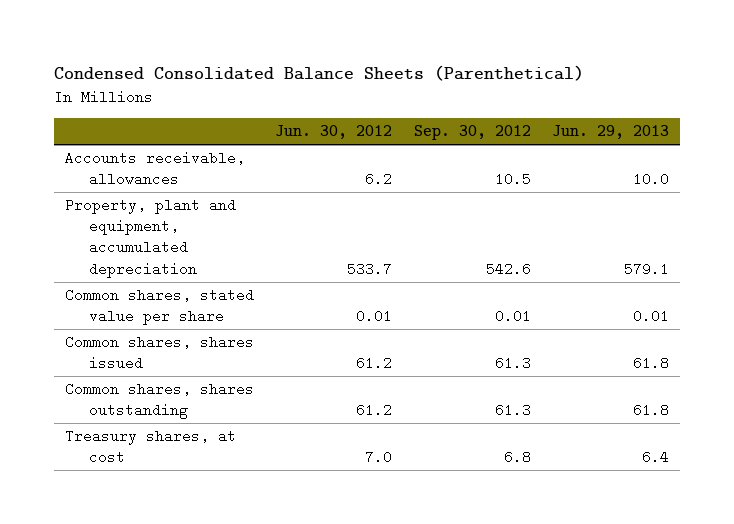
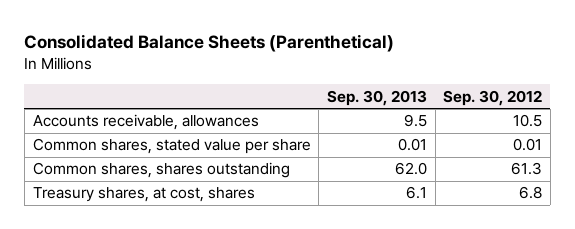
- Condensed Consolidated Balance Sheets (Parenthetical)
+ Consolidated Balance Sheets (Parenthetical)
- | Jun. 30, 2012 | Sep. 30, 2012 | Jun. 29, 2013
+ | Sep. 30, 2013 | Sep. 30, 2012
- Property, plant and equipment, accumulated depreciation | 533.7 | 542.6 | 579.1
- Common shares, shares issued | 61.2 | 61.3 | 61.8
- Treasury shares, at cost | 7.0 | 6.8 | 6.4
+ Treasury shares, at cost, shares | 6.1 | 6.8

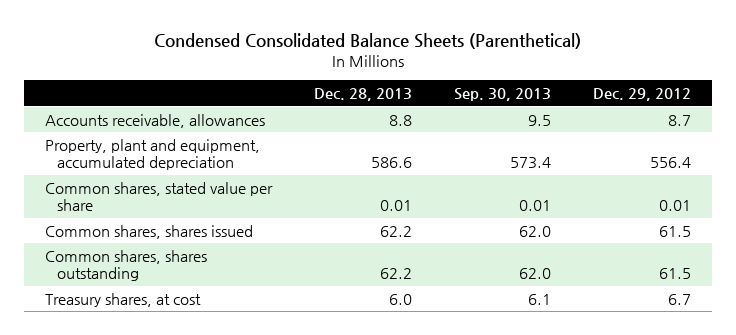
- Consolidated Balance Sheets (Parenthetical)
+ Condensed Consolidated Balance Sheets (Parenthetical)
- | Sep. 30, 2013 | Sep. 30, 2012
+ | Dec. 28, 2013 | Sep. 30, 2013 | Dec. 29, 2012
+ Property, plant and equipment, accumulated depreciation | 586.6 | 573.4 | 556.4
+ Common shares, shares issued | 62.2 | 62.0 | 61.5
- Treasury shares, at cost, shares | 6.1 | 6.8
+ Treasury shares, at cost | 6.0 | 6.1 | 6.7

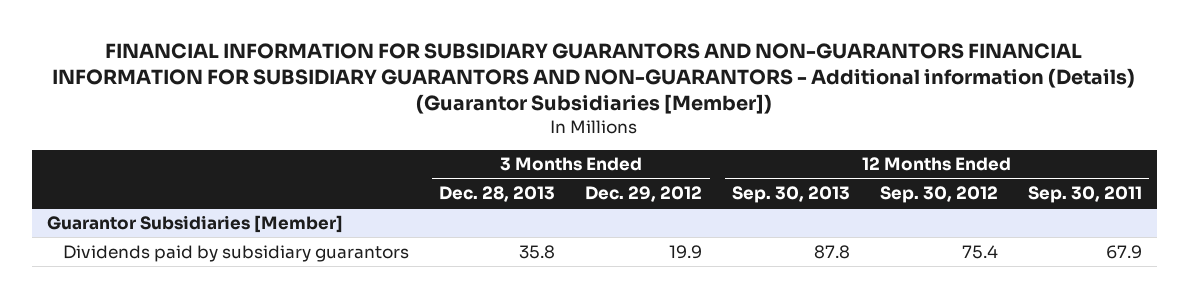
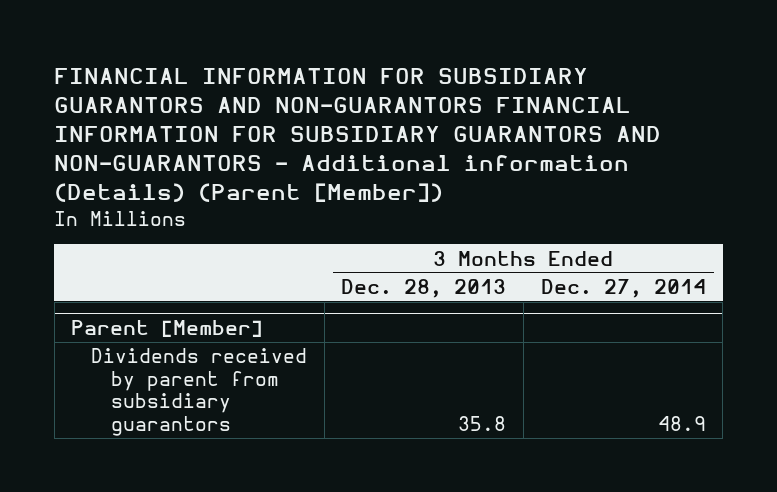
- FINANCIAL INFORMATION FOR SUBSIDIARY GUARANTORS AND NON-GUARANTORS FINANCIAL INFORMATION FOR SUBSIDIARY GUARANTORS AND NON-GUARANTORS - Additional information (Details) (Guarantor Subsidiaries [Member])
+ FINANCIAL INFORMATION FOR SUBSIDIARY GUARANTORS AND NON-GUARANTORS FINANCIAL INFORMATION FOR SUBSIDIARY GUARANTORS AND NON-GUARANTORS - Additional information (Details) (Parent [Member])
- | 3 Months Ended Dec. 28, 2013 | 3 Months Ended Dec. 29, 2012 | 12 Months Ended Sep. 30, 2013 | 12 Months Ended Sep. 30, 2012 | 12 Months Ended Sep. 30, 2011
+ | 3 Months Ended Dec. 28, 2013 | 3 Months Ended Dec. 27, 2014
- Guarantor Subsidiaries [Member]
- Dividends paid by subsidiary guarantors | 35.8 | 19.9 | 87.8 | 75.4 | 67.9
+ Parent [Member]
+ Dividends received by parent from subsidiary guarantors | 35.8 | 48.9

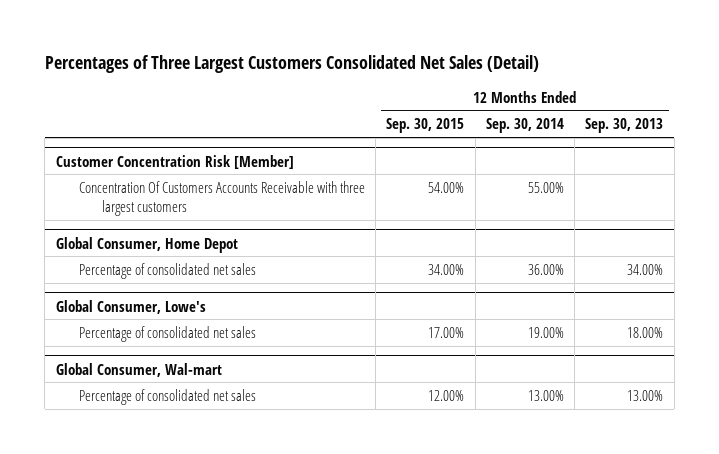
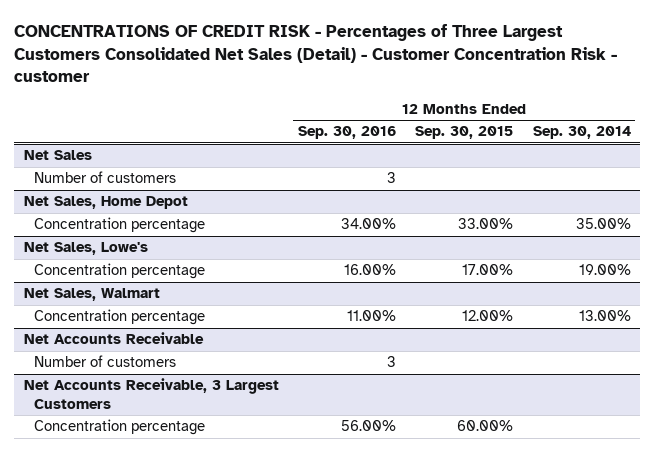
- Percentages of Three Largest Customers Consolidated Net Sales (Detail)
+ CONCENTRATIONS OF CREDIT RISK - Percentages of Three Largest Customers Consolidated Net Sales (Detail) - Customer Concentration Risk - customer
- | 12 Months Ended Sep. 30, 2015 | 12 Months Ended Sep. 30, 2014 | 12 Months Ended Sep. 30, 2013
+ | 12 Months Ended Sep. 30, 2016 | 12 Months Ended Sep. 30, 2015 | 12 Months Ended Sep. 30, 2014
- Customer Concentration Risk [Member]
- Concentration Of Customers Accounts Receivable with three largest customers | 54.00% | 55.00% |
- Global Consumer, Home Depot
- Percentage of consolidated net sales | 34.00% | 36.00% | 34.00%
- Global Consumer, Lowe's
- Percentage of consolidated net sales | 17.00% | 19.00% | 18.00%
- Global Consumer, Wal-mart
- Percentage of consolidated net sales | 12.00% | 13.00% | 13.00%
+ Net Sales
+ Number of customers | 3 | |
+ Net Sales, Home Depot
+ Concentration percentage | 34.00% | 33.00% | 35.00%
+ Net Sales, Lowe's
+ Concentration percentage | 16.00% | 17.00% | 19.00%
+ Net Sales, Walmart
+ Concentration percentage | 11.00% | 12.00% | 13.00%
+ Net Accounts Receivable
+ Number of customers | 3 | |
+ Net Accounts Receivable, 3 Largest Customers
+ Concentration percentage | 56.00% | 60.00% |

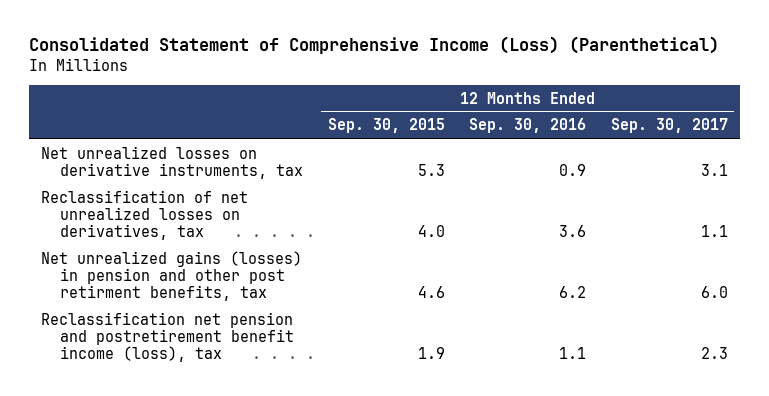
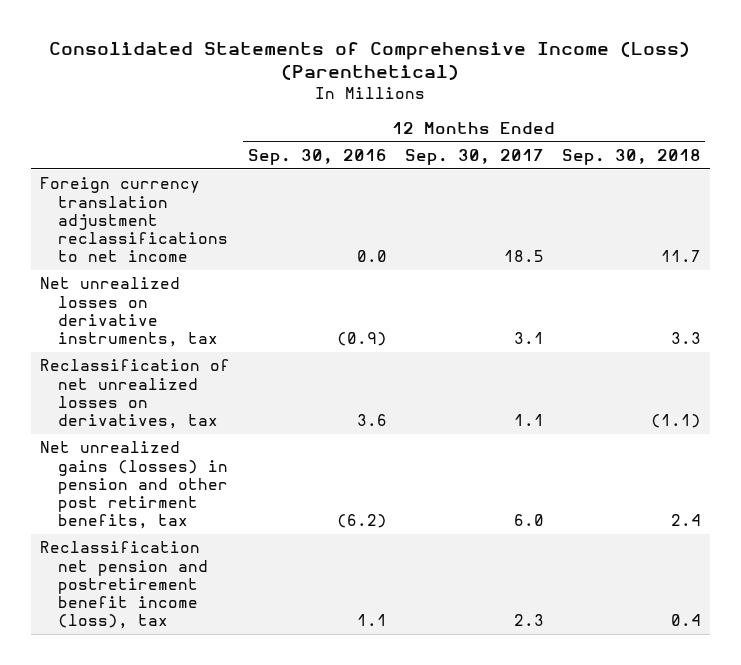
- Consolidated Statement of Comprehensive Income (Loss) (Parenthetical)
+ Consolidated Statements of Comprehensive Income (Loss) (Parenthetical)
- | 12 Months Ended Sep. 30, 2015 | 12 Months Ended Sep. 30, 2016 | 12 Months Ended Sep. 30, 2017
+ | 12 Months Ended Sep. 30, 2016 | 12 Months Ended Sep. 30, 2017 | 12 Months Ended Sep. 30, 2018
- Net unrealized losses on derivative instruments, tax | 5.3 | 0.9 | 3.1
+ Foreign currency translation adjustment reclassifications to net income | 0.0 | 18.5 | 11.7
+ Net unrealized losses on derivative instruments, tax | (0.9) | 3.1 | 3.3
- Net unrealized gains (losses) in pension and other post retirment benefits, tax | 4.6 | 6.2 | 6.0
+ Net unrealized gains (losses) in pension and other post retirment benefits, tax | (6.2) | 6.0 | 2.4

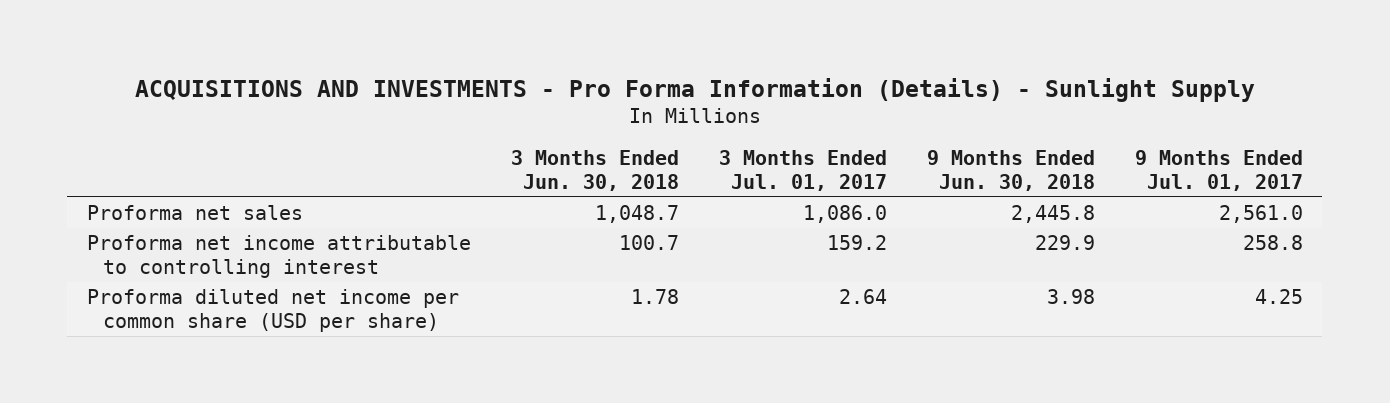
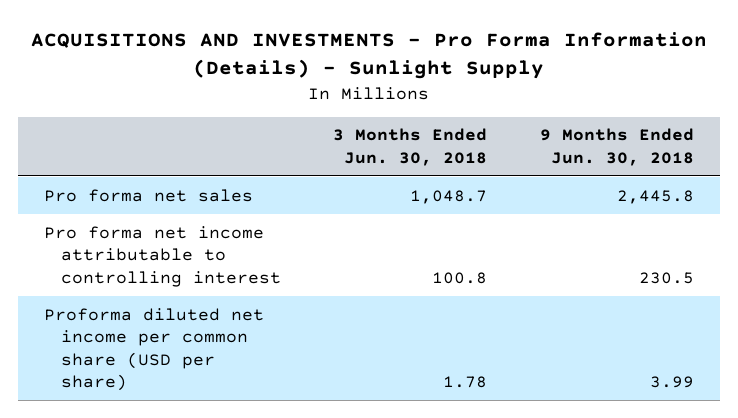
- | 3 Months Ended Jun. 30, 2018 | 3 Months Ended Jul. 01, 2017 | 9 Months Ended Jun. 30, 2018 | 9 Months Ended Jul. 01, 2017
+ | 3 Months Ended Jun. 30, 2018 | 9 Months Ended Jun. 30, 2018
- Proforma net sales | 1,048.7 | 1,086.0 | 2,445.8 | 2,561.0
- Proforma net income attributable to controlling interest | 100.7 | 159.2 | 229.9 | 258.8
- Proforma diluted net income per common share (USD per share) | 1.78 | 2.64 | 3.98 | 4.25
+ Pro forma net sales | 1,048.7 | 2,445.8
+ Pro forma net income attributable to controlling interest | 100.8 | 230.5
+ Proforma diluted net income per common share (USD per share) | 1.78 | 3.99

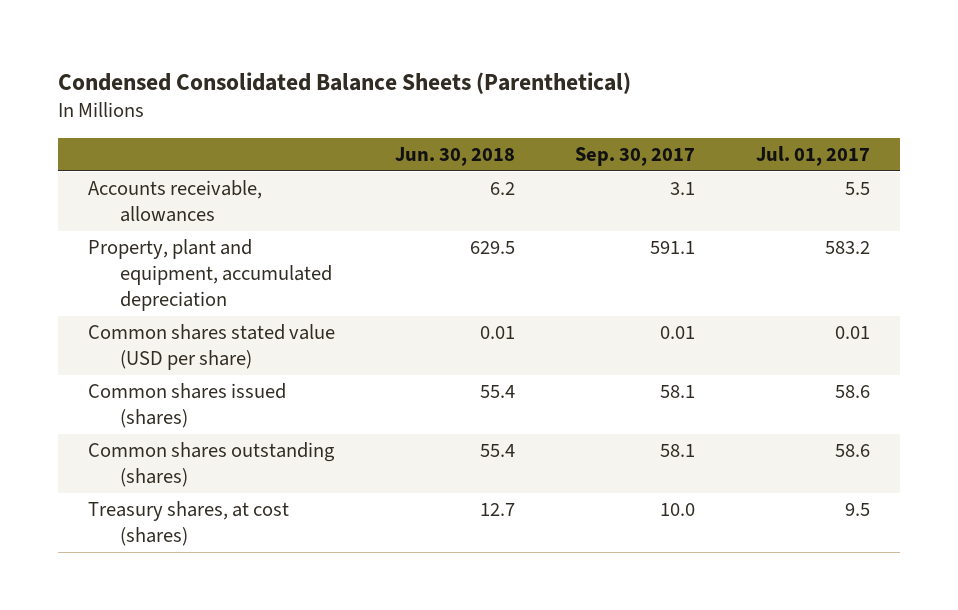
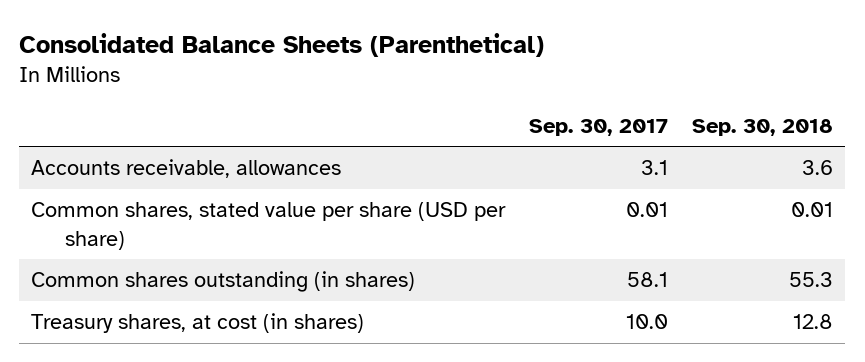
- Condensed Consolidated Balance Sheets (Parenthetical)
+ Consolidated Balance Sheets (Parenthetical)
- | Jun. 30, 2018 | Sep. 30, 2017 | Jul. 01, 2017
+ | Sep. 30, 2017 | Sep. 30, 2018
- Property, plant and equipment, accumulated depreciation | 629.5 | 591.1 | 583.2
- Common shares stated value (USD per share) | 0.01 | 0.01 | 0.01
- Common shares issued (shares) | 55.4 | 58.1 | 58.6
- Common shares outstanding (shares) | 55.4 | 58.1 | 58.6
- Treasury shares, at cost (shares) | 12.7 | 10.0 | 9.5
+ Common shares, stated value per share (USD per share) | 0.01 | 0.01
+ Common shares outstanding (in shares) | 58.1 | 55.3
+ Treasury shares, at cost (in shares) | 10.0 | 12.8

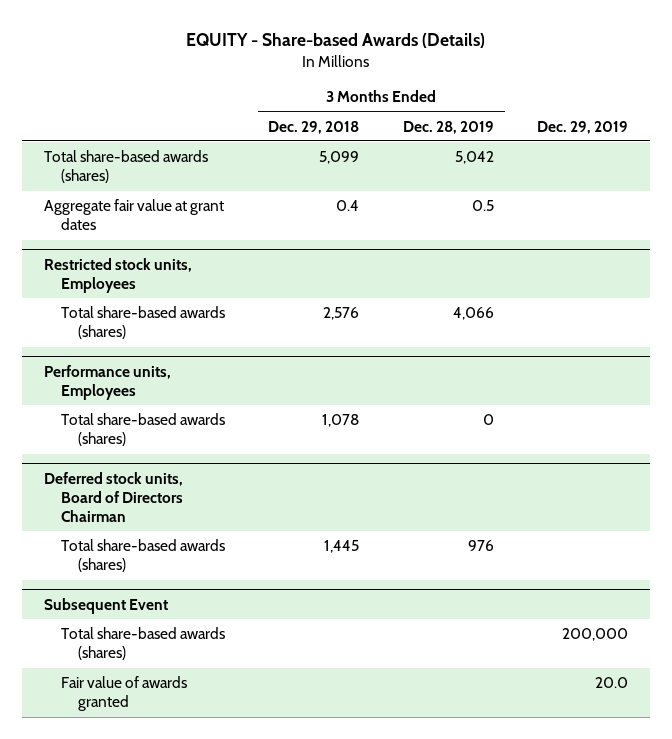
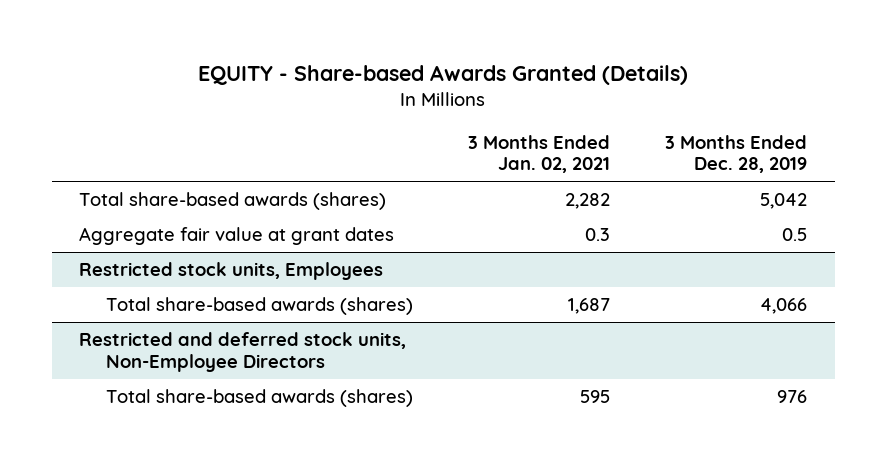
- EQUITY - Share-based Awards (Details)
+ EQUITY - Share-based Awards Granted (Details)
- | 3 Months Ended Dec. 29, 2018 | 3 Months Ended Dec. 28, 2019 | Dec. 29, 2019
+ | 3 Months Ended Jan. 02, 2021 | 3 Months Ended Dec. 28, 2019
- Performance units, Employees
- Total share-based awards (shares) | 1,078 | 0 |
- Deferred stock units, Board of Directors Chairman
+ Restricted and deferred stock units, Non-Employee Directors
- Subsequent Event
- Total share-based awards (shares) | | | 200,000
- Fair value of awards granted | | | 20.0

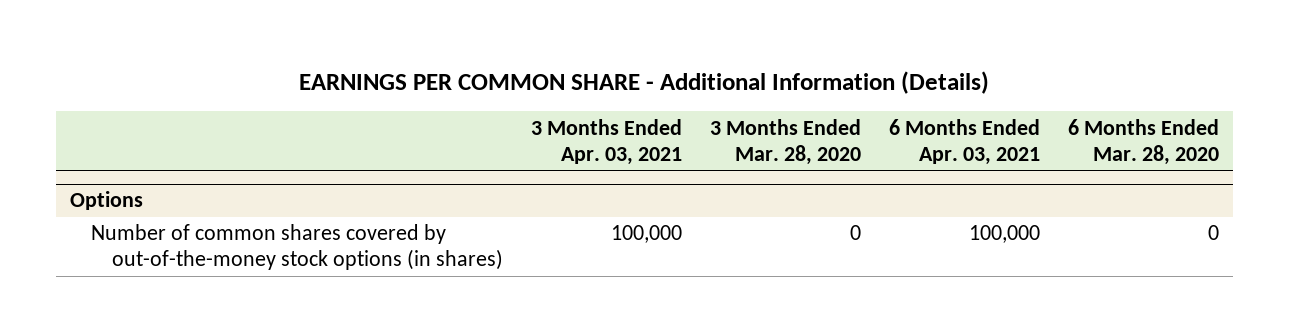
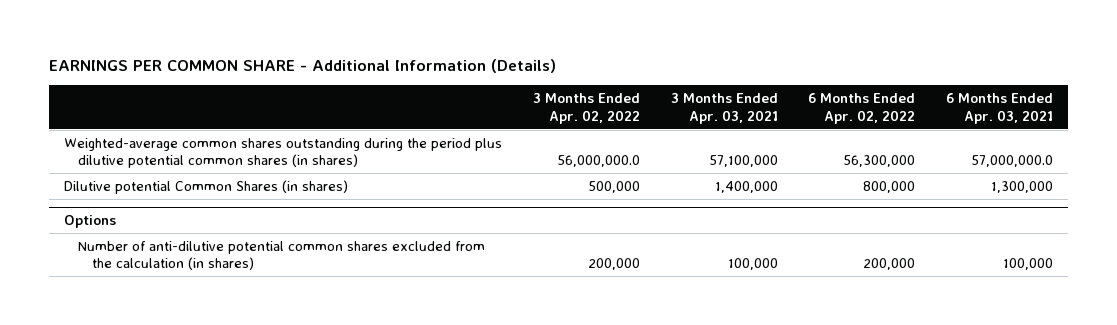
- | 3 Months Ended Apr. 03, 2021 | 3 Months Ended Mar. 28, 2020 | 6 Months Ended Apr. 03, 2021 | 6 Months Ended Mar. 28, 2020
+ | 3 Months Ended Apr. 02, 2022 | 3 Months Ended Apr. 03, 2021 | 6 Months Ended Apr. 02, 2022 | 6 Months Ended Apr. 03, 2021
+ Weighted-average common shares outstanding during the period plus dilutive potential common shares (in shares) | 56,000,000.0 | 57,100,000 | 56,300,000 | 57,000,000.0
+ Dilutive potential Common Shares (in shares) | 500,000 | 1,400,000 | 800,000 | 1,300,000
@ Options
- Number of common shares covered by out-of-the-money stock options (in shares) | 100,000 | 0 | 100,000 | 0
+ Number of anti-dilutive potential common shares excluded from the calculation (in shares) | 200,000 | 100,000 | 200,000 | 100,000

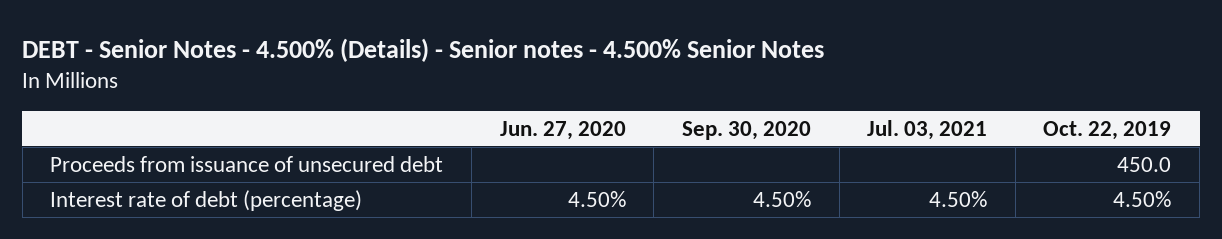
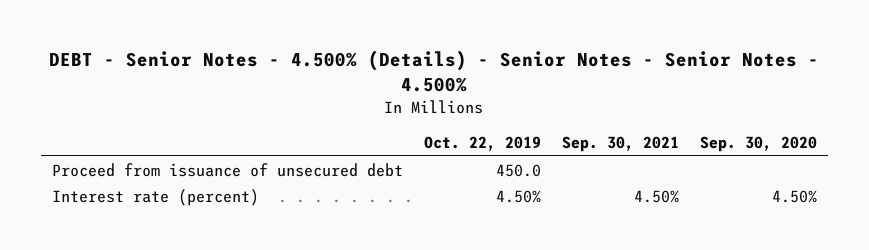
- DEBT - Senior Notes - 4.500% (Details) - Senior notes - 4.500% Senior Notes
+ DEBT - Senior Notes - 4.500% (Details) - Senior Notes - Senior Notes - 4.500%
- | Jun. 27, 2020 | Sep. 30, 2020 | Jul. 03, 2021 | Oct. 22, 2019
+ | Oct. 22, 2019 | Sep. 30, 2021 | Sep. 30, 2020
- Proceeds from issuance of unsecured debt | | | | 450.0
- Interest rate of debt (percentage) | 4.50% | 4.50% | 4.50% | 4.50%
+ Proceed from issuance of unsecured debt | 450.0 | |
+ Interest rate (percent) | 4.50% | 4.50% | 4.50%

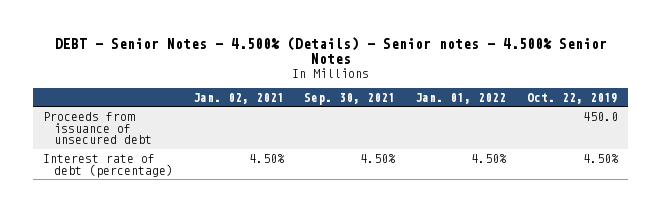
- DEBT - Senior Notes - 4.500% (Details) - Senior Notes - Senior Notes - 4.500%
+ DEBT - Senior Notes - 4.500% (Details) - Senior notes - 4.500% Senior Notes
- | Oct. 22, 2019 | Sep. 30, 2021 | Sep. 30, 2020
+ | Jan. 02, 2021 | Sep. 30, 2021 | Jan. 01, 2022 | Oct. 22, 2019
- Proceed from issuance of unsecured debt | 450.0 | |
- Interest rate (percent) | 4.50% | 4.50% | 4.50%
+ Proceeds from issuance of unsecured debt | | | | 450.0
+ Interest rate of debt (percentage) | 4.50% | 4.50% | 4.50% | 4.50%

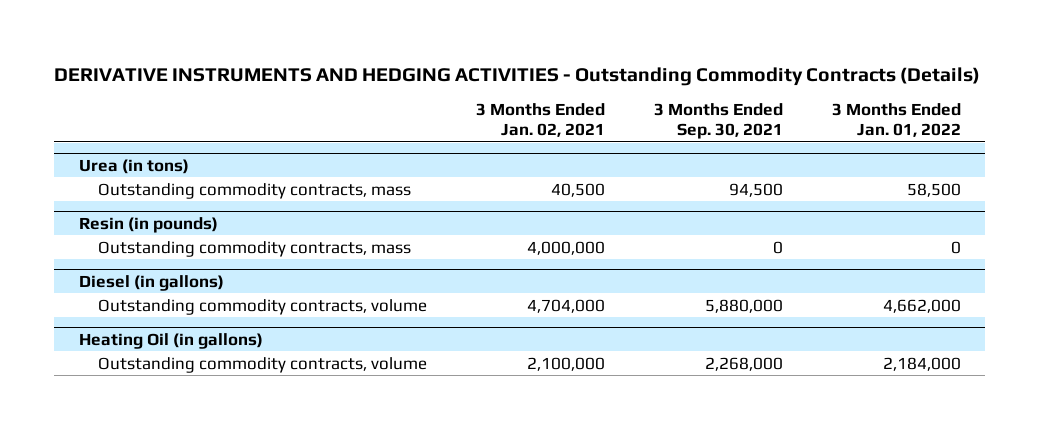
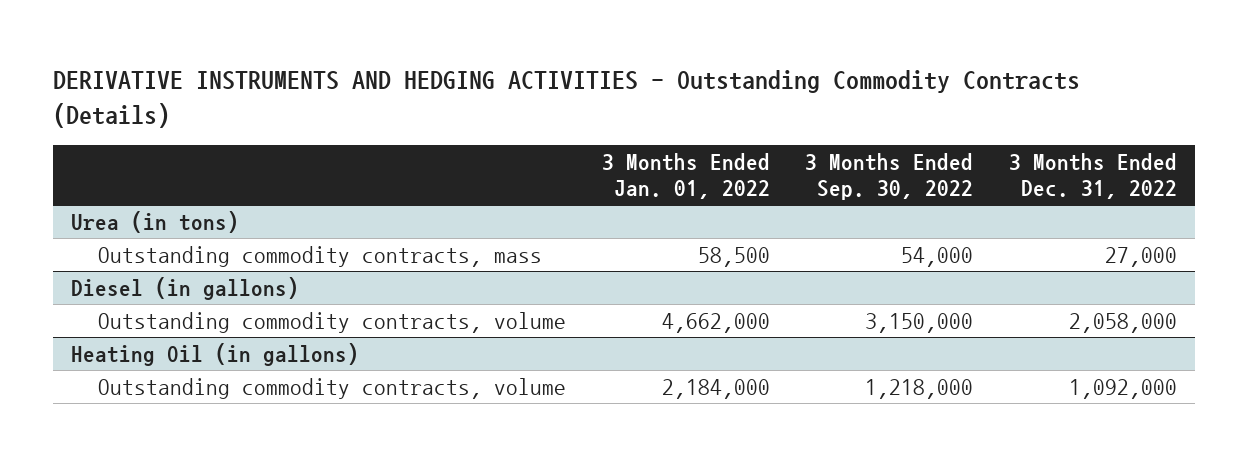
- | 3 Months Ended Jan. 02, 2021 | 3 Months Ended Sep. 30, 2021 | 3 Months Ended Jan. 01, 2022
+ | 3 Months Ended Jan. 01, 2022 | 3 Months Ended Sep. 30, 2022 | 3 Months Ended Dec. 31, 2022
- Resin (in pounds)
- Outstanding commodity contracts, mass | 4,000,000 | 0 | 0

